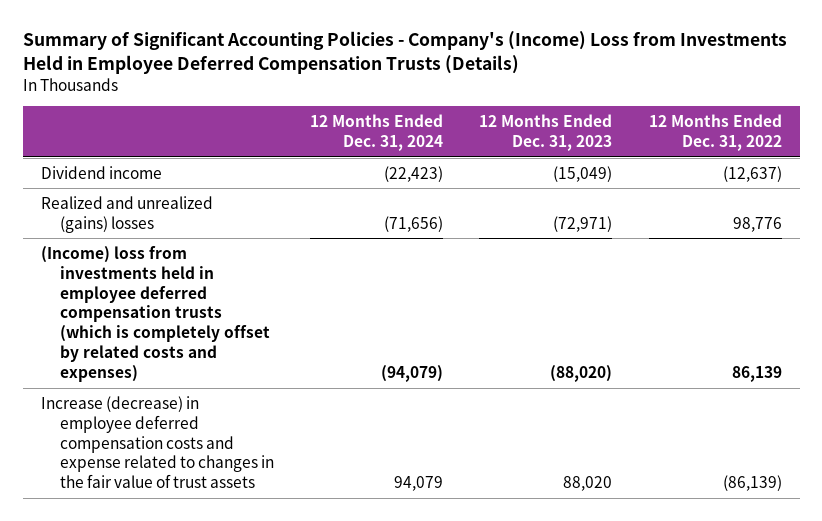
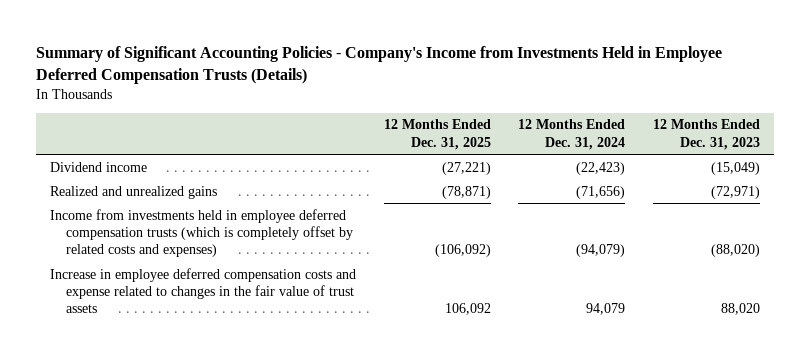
- Summary of Significant Accounting Policies - Company's (Income) Loss from Investments Held in Employee Deferred Compensation Trusts (Details)
+ Summary of Significant Accounting Policies - Company's Income from Investments Held in Employee Deferred Compensation Trusts (Details)
- | 12 Months Ended Dec. 31, 2024 | 12 Months Ended Dec. 31, 2023 | 12 Months Ended Dec. 31, 2022
+ | 12 Months Ended Dec. 31, 2025 | 12 Months Ended Dec. 31, 2024 | 12 Months Ended Dec. 31, 2023
- Realized and unrealized (gains) losses | (71,656) | (72,971) | 98,776
- (Income) loss from investments held in employee deferred compensation trusts (which is completely offset by related costs and expenses) | (94,079) | (88,020) | 86,139
- Increase (decrease) in employee deferred compensation costs and expense related to changes in the fair value of trust assets | 94,079 | 88,020 | (86,139)
+ Realized and unrealized gains | (78,871) | (71,656) | (72,971)
+ Income from investments held in employee deferred compensation trusts (which is completely offset by related costs and expenses) | (106,092) | (94,079) | (88,020)
+ Increase in employee deferred compensation costs and expense related to changes in the fair value of trust assets | 106,092 | 94,079 | 88,020

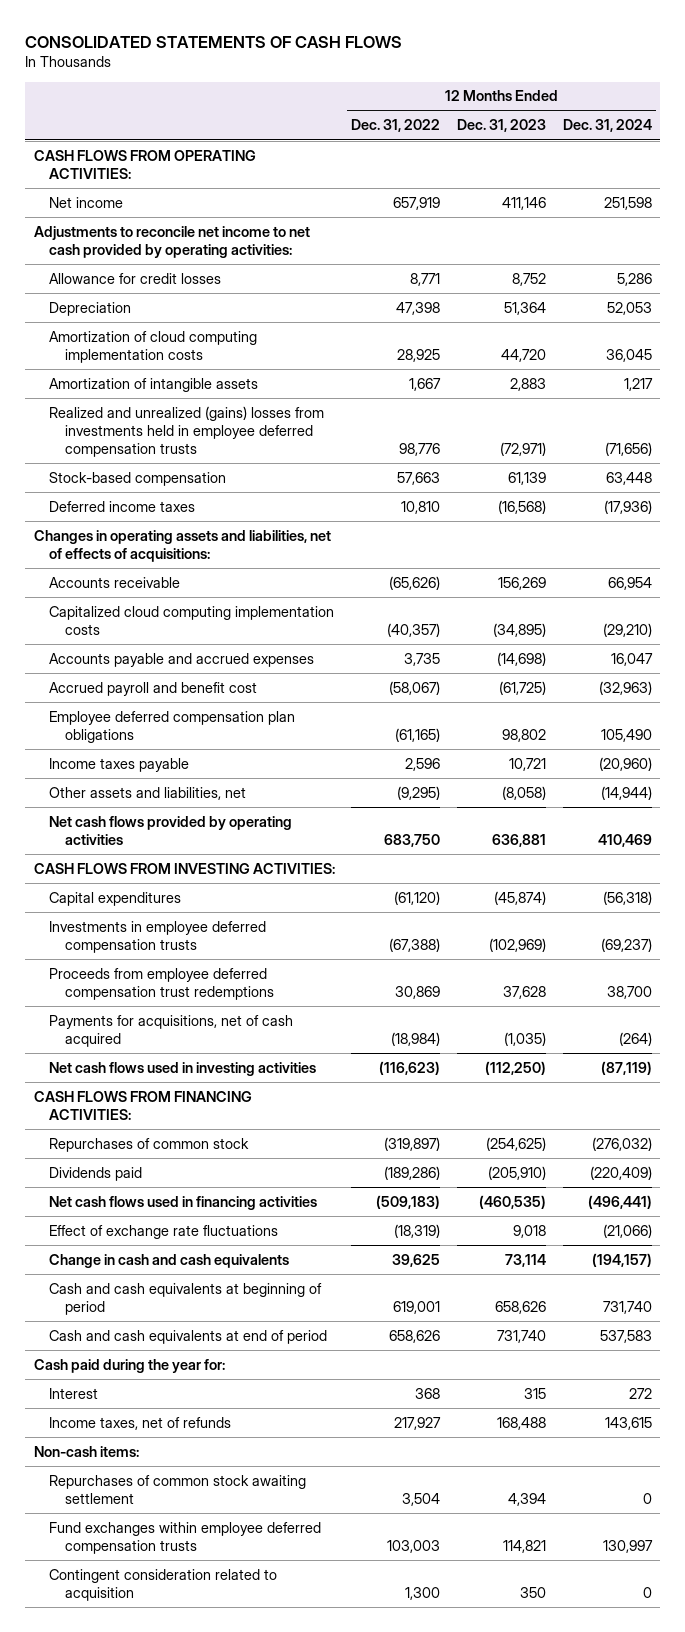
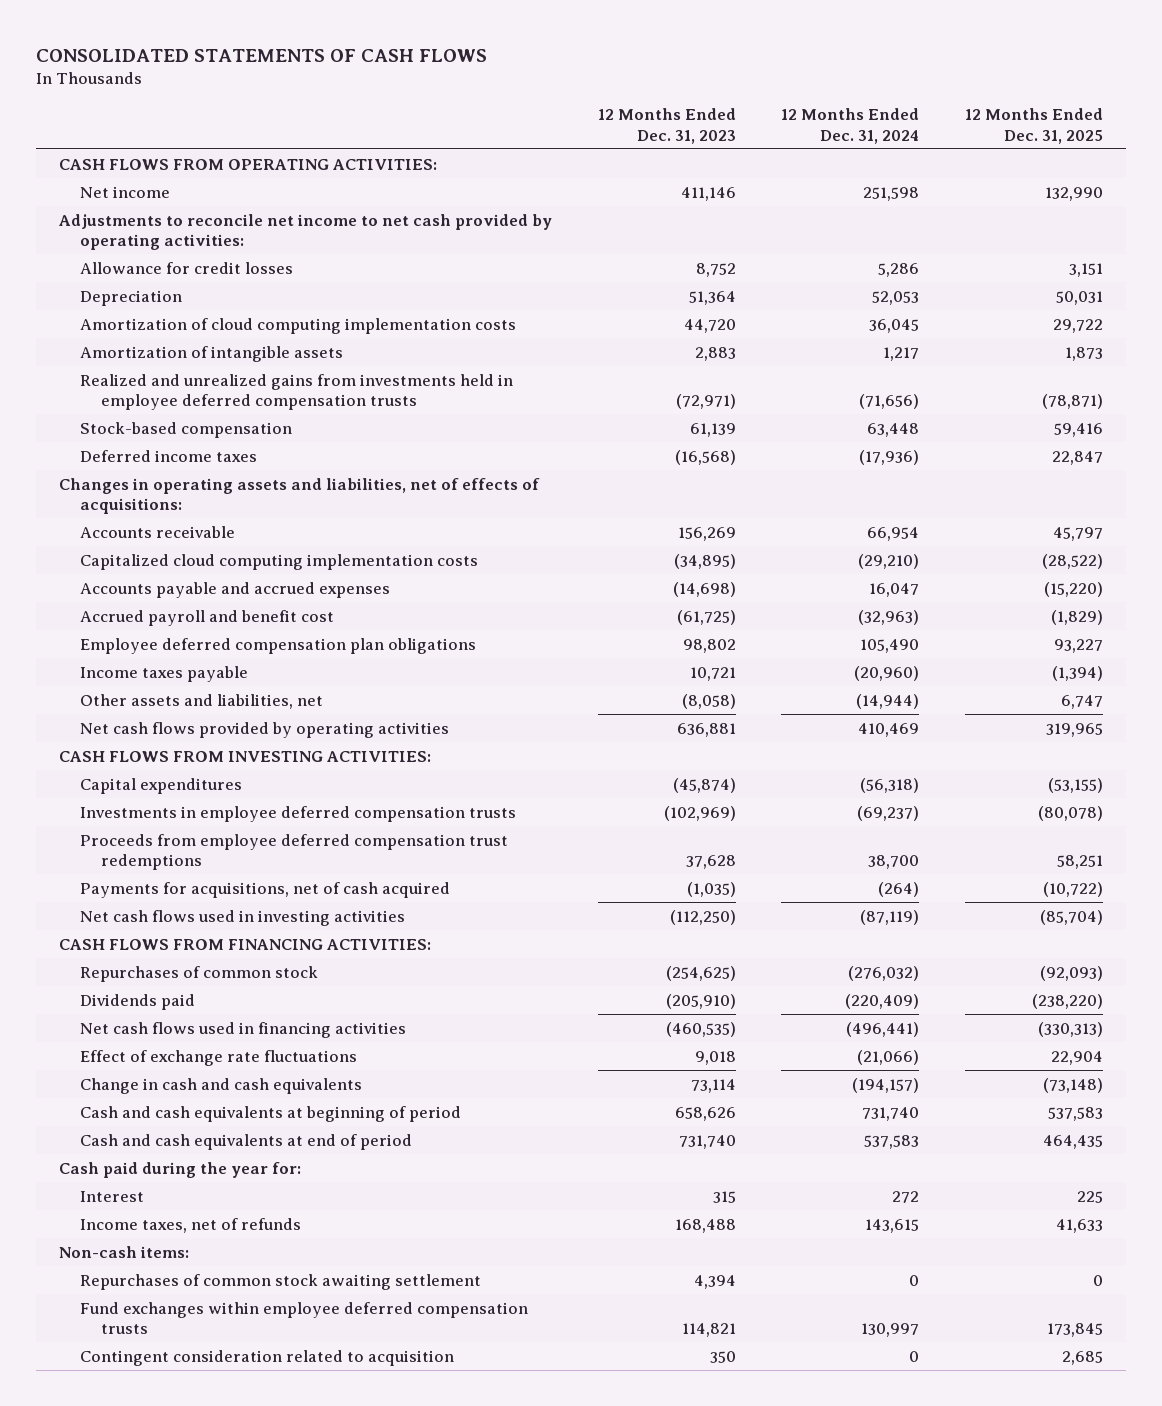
- | 12 Months Ended Dec. 31, 2022 | 12 Months Ended Dec. 31, 2023 | 12 Months Ended Dec. 31, 2024
+ | 12 Months Ended Dec. 31, 2023 | 12 Months Ended Dec. 31, 2024 | 12 Months Ended Dec. 31, 2025
- Realized and unrealized (gains) losses from investments held in employee deferred compensation trusts | 98,776 | (72,971) | (71,656)
+ Realized and unrealized gains from investments held in employee deferred compensation trusts | (72,971) | (71,656) | (78,871)

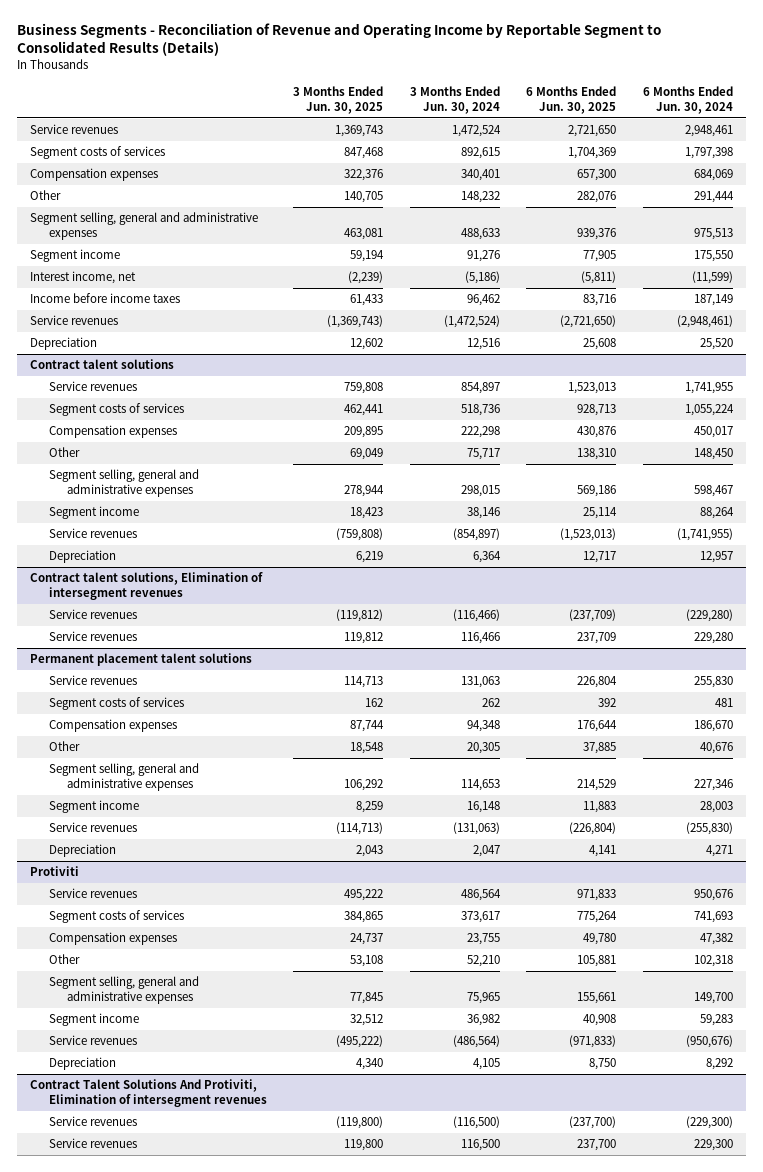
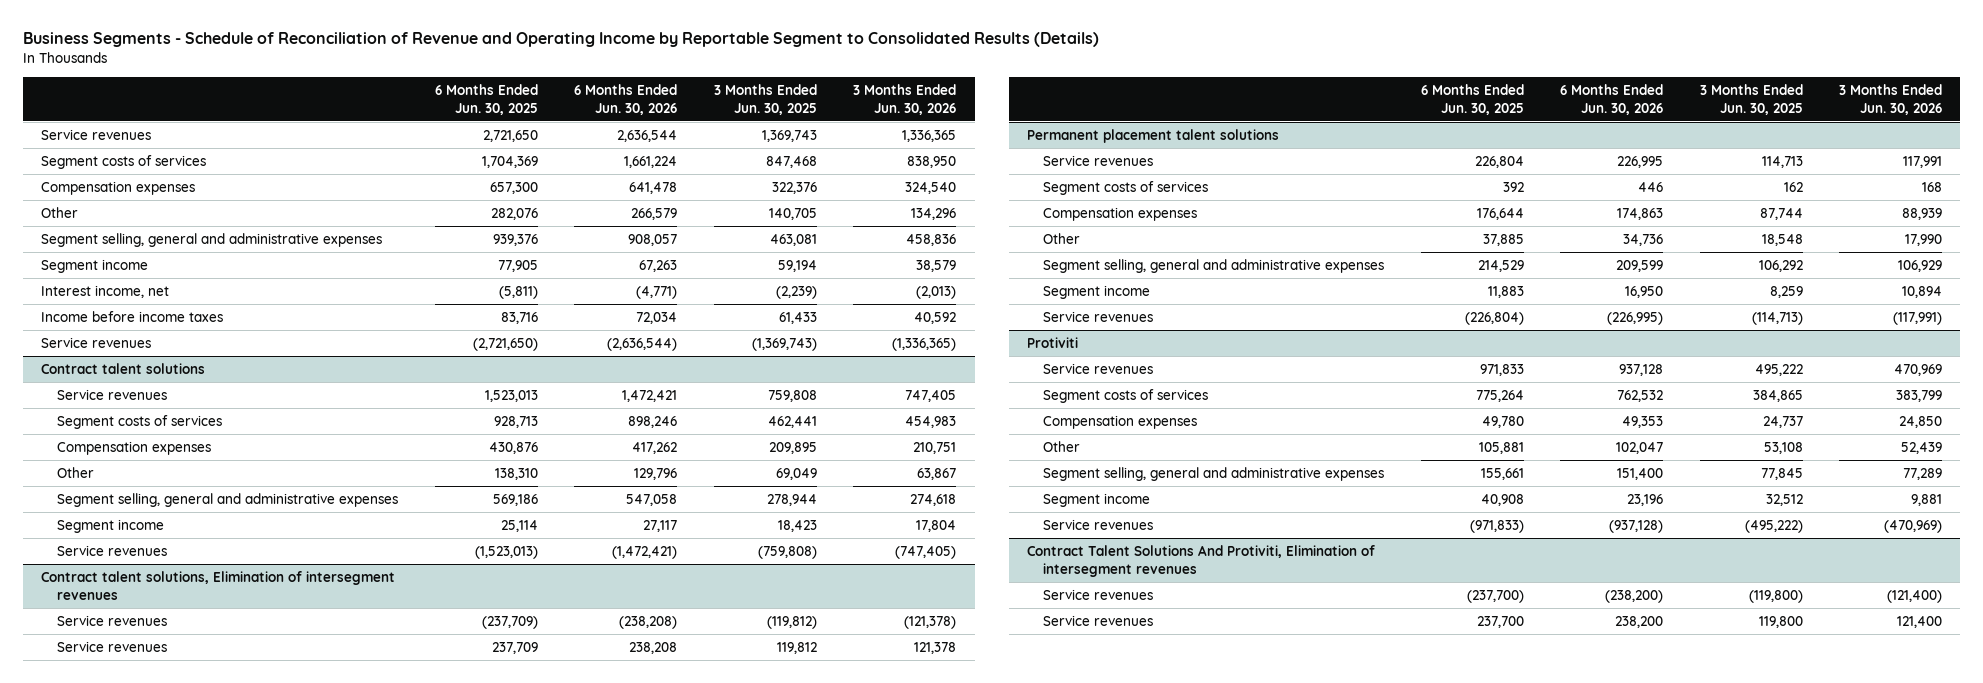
- Business Segments - Reconciliation of Revenue and Operating Income by Reportable Segment to Consolidated Results (Details)
+ Business Segments - Schedule of Reconciliation of Revenue and Operating Income by Reportable Segment to Consolidated Results (Details)
- | 3 Months Ended Jun. 30, 2025 | 3 Months Ended Jun. 30, 2024 | 6 Months Ended Jun. 30, 2025 | 6 Months Ended Jun. 30, 2024
+ | 6 Months Ended Jun. 30, 2025 | 6 Months Ended Jun. 30, 2026 | 3 Months Ended Jun. 30, 2025 | 3 Months Ended Jun. 30, 2026
- Depreciation | 12,602 | 12,516 | 25,608 | 25,520
@ Contract talent solutions
- Depreciation | 6,219 | 6,364 | 12,717 | 12,957
@ Permanent placement talent solutions
- Depreciation | 2,043 | 2,047 | 4,141 | 4,271
@ Protiviti
- Depreciation | 4,340 | 4,105 | 8,750 | 8,292

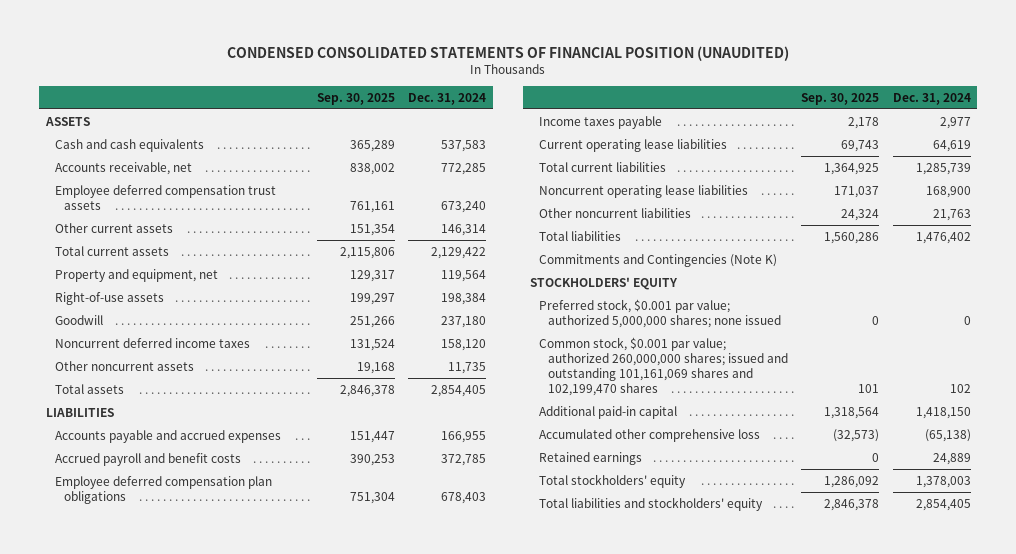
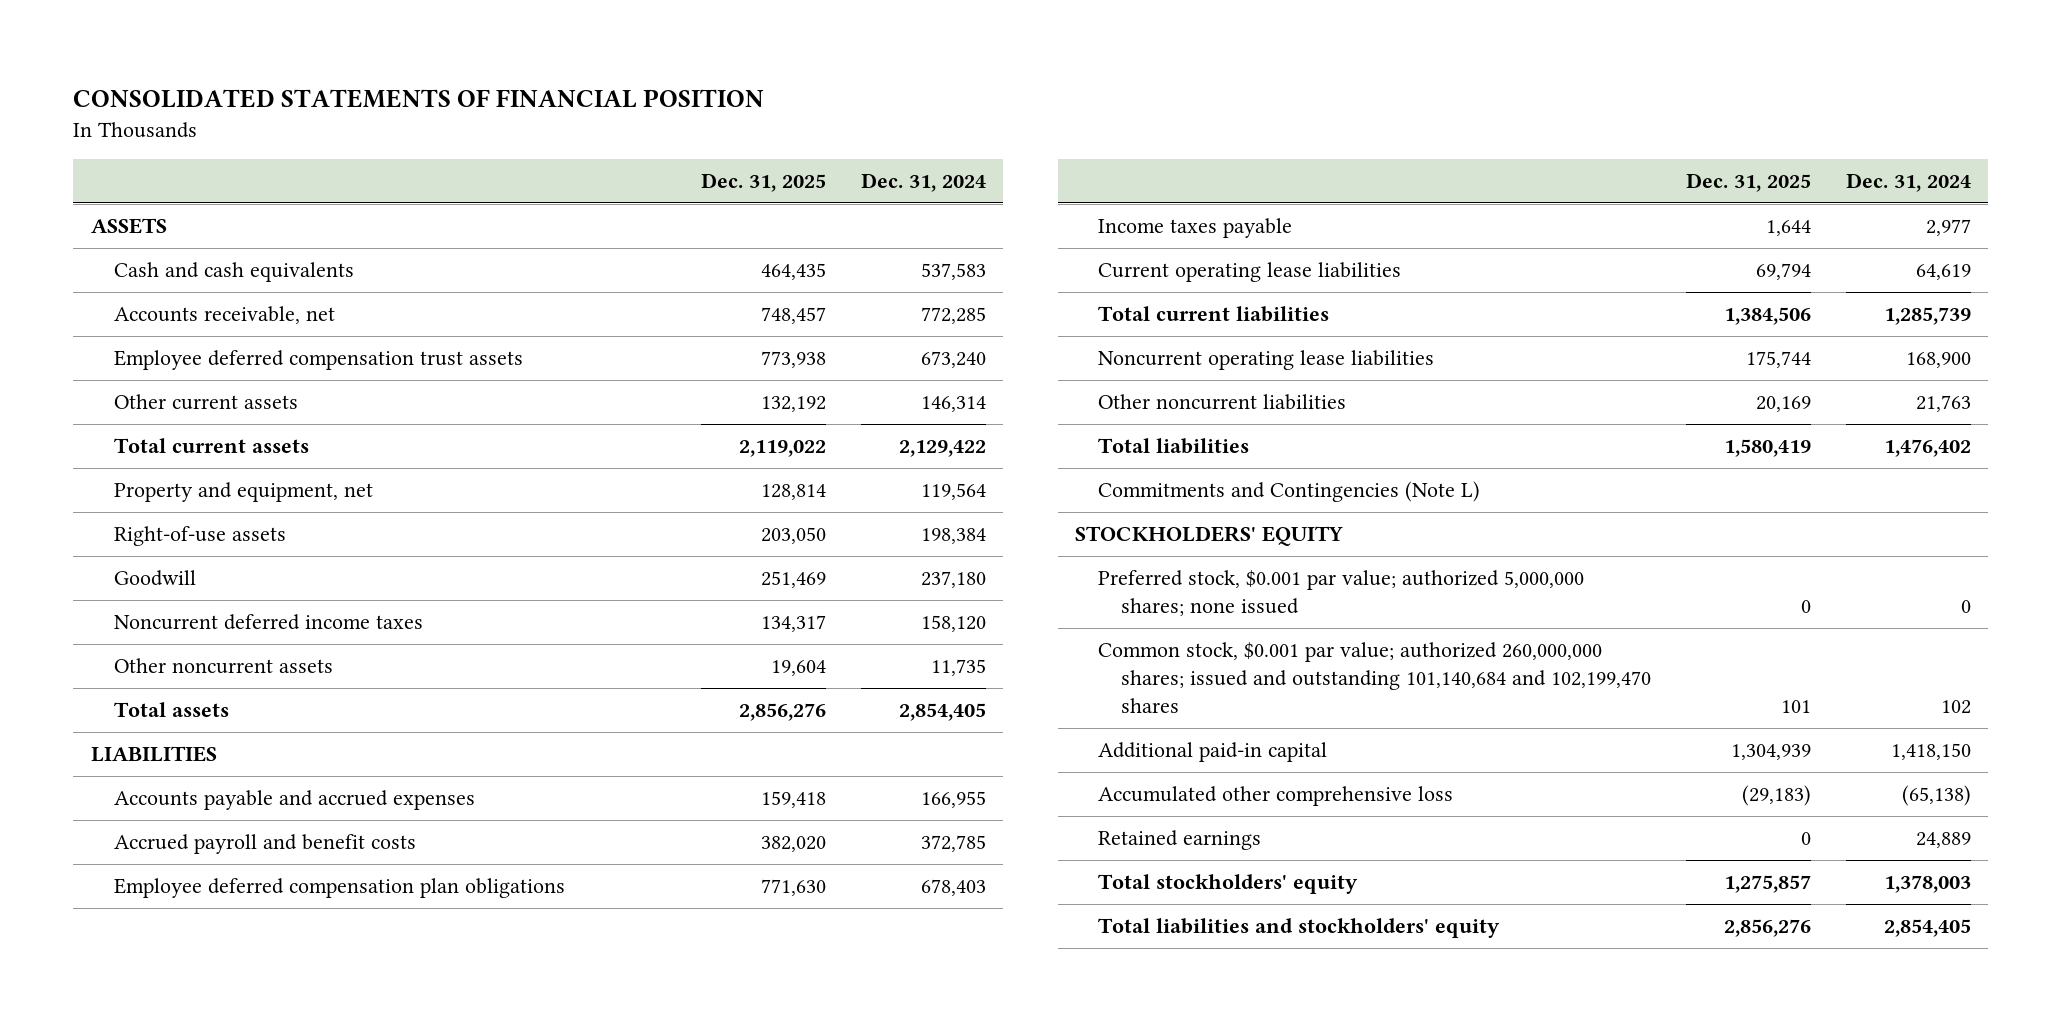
- CONDENSED CONSOLIDATED STATEMENTS OF FINANCIAL POSITION (UNAUDITED)
+ CONSOLIDATED STATEMENTS OF FINANCIAL POSITION
- | Sep. 30, 2025 | Dec. 31, 2024
+ | Dec. 31, 2025 | Dec. 31, 2024
- Commitments and Contingencies (Note K)
+ Commitments and Contingencies (Note L)
- Common stock, $0.001 par value; authorized 260,000,000 shares; issued and outstanding 101,161,069 shares and 102,199,470 shares | 101 | 102
+ Common stock, $0.001 par value; authorized 260,000,000 shares; issued and outstanding 101,140,684 and 102,199,470 shares | 101 | 102

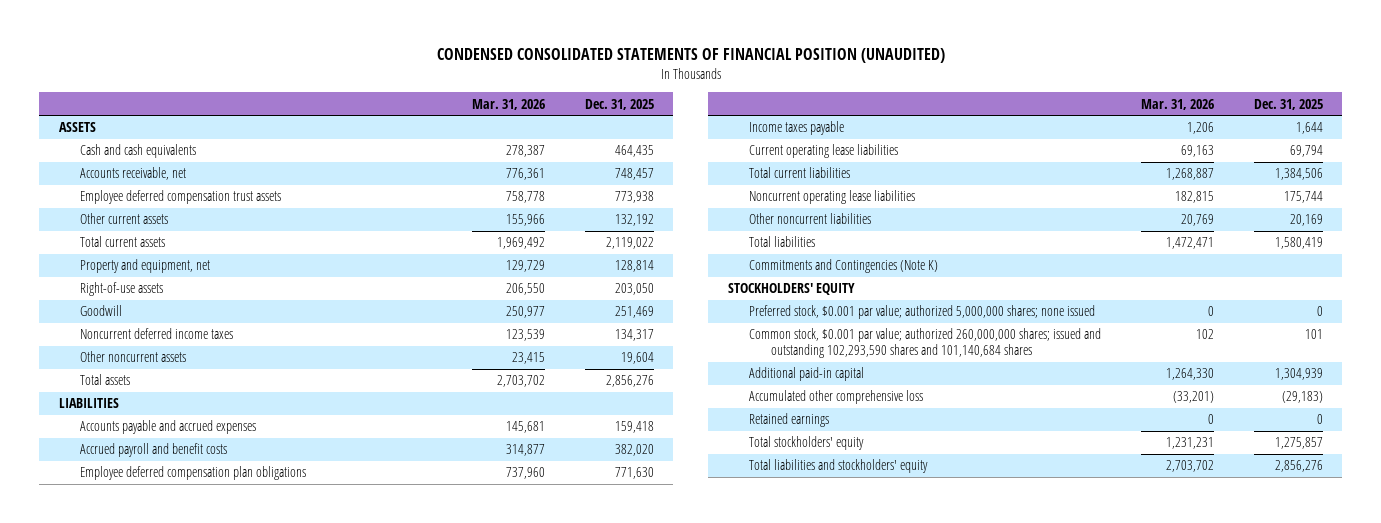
- CONSOLIDATED STATEMENTS OF FINANCIAL POSITION
+ CONDENSED CONSOLIDATED STATEMENTS OF FINANCIAL POSITION (UNAUDITED)
- | Dec. 31, 2025 | Dec. 31, 2024
+ | Mar. 31, 2026 | Dec. 31, 2025
- Commitments and Contingencies (Note L)
+ Commitments and Contingencies (Note K)
- Common stock, $0.001 par value; authorized 260,000,000 shares; issued and outstanding 101,140,684 and 102,199,470 shares | 101 | 102
+ Common stock, $0.001 par value; authorized 260,000,000 shares; issued and outstanding 102,293,590 shares and 101,140,684 shares | 102 | 101

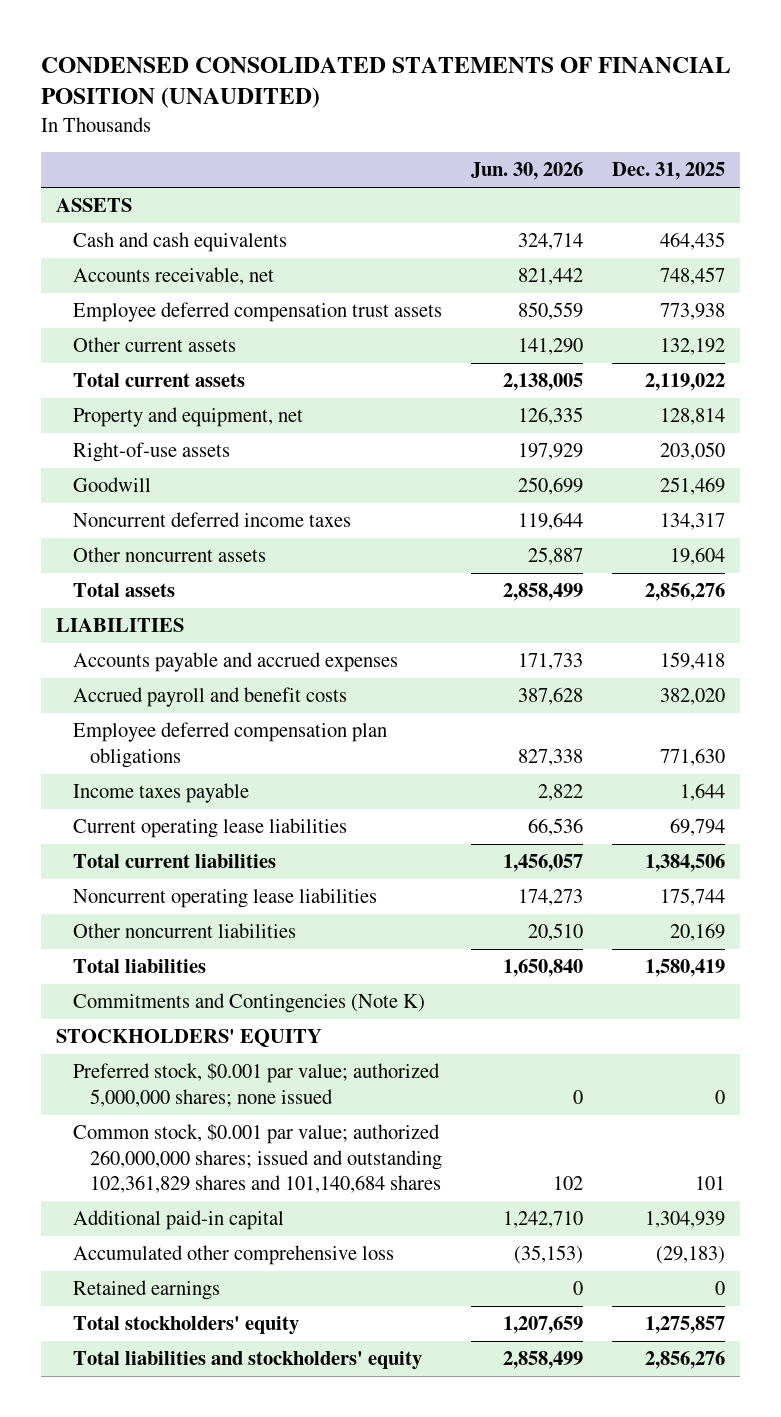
- | Mar. 31, 2026 | Dec. 31, 2025
+ | Jun. 30, 2026 | Dec. 31, 2025
- Common stock, $0.001 par value; authorized 260,000,000 shares; issued and outstanding 102,293,590 shares and 101,140,684 shares | 102 | 101
+ Common stock, $0.001 par value; authorized 260,000,000 shares; issued and outstanding 102,361,829 shares and 101,140,684 shares | 102 | 101

